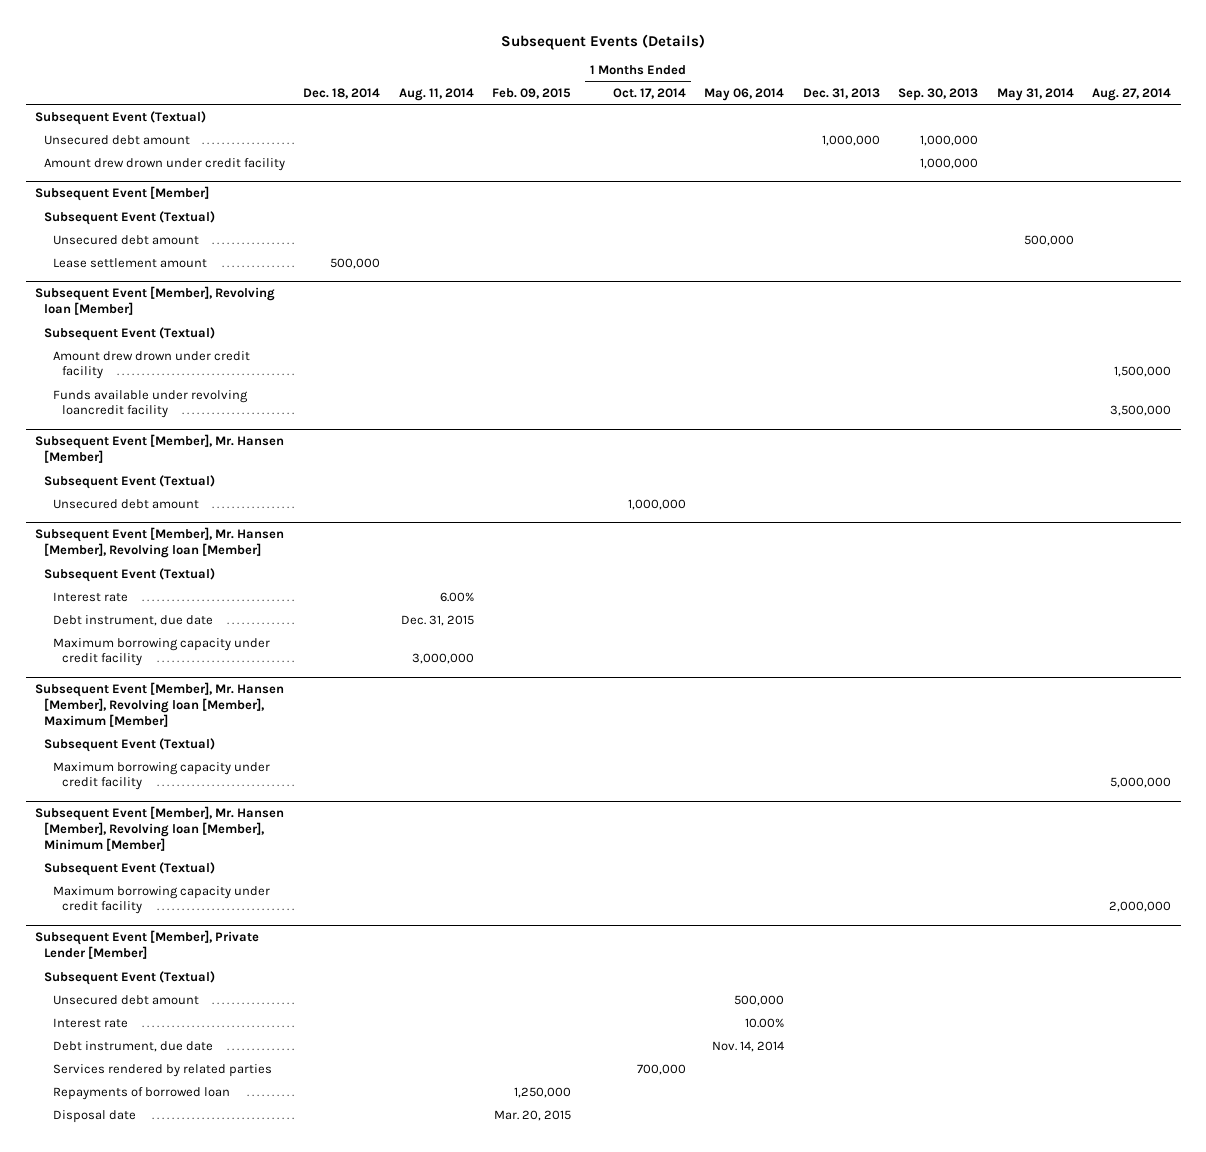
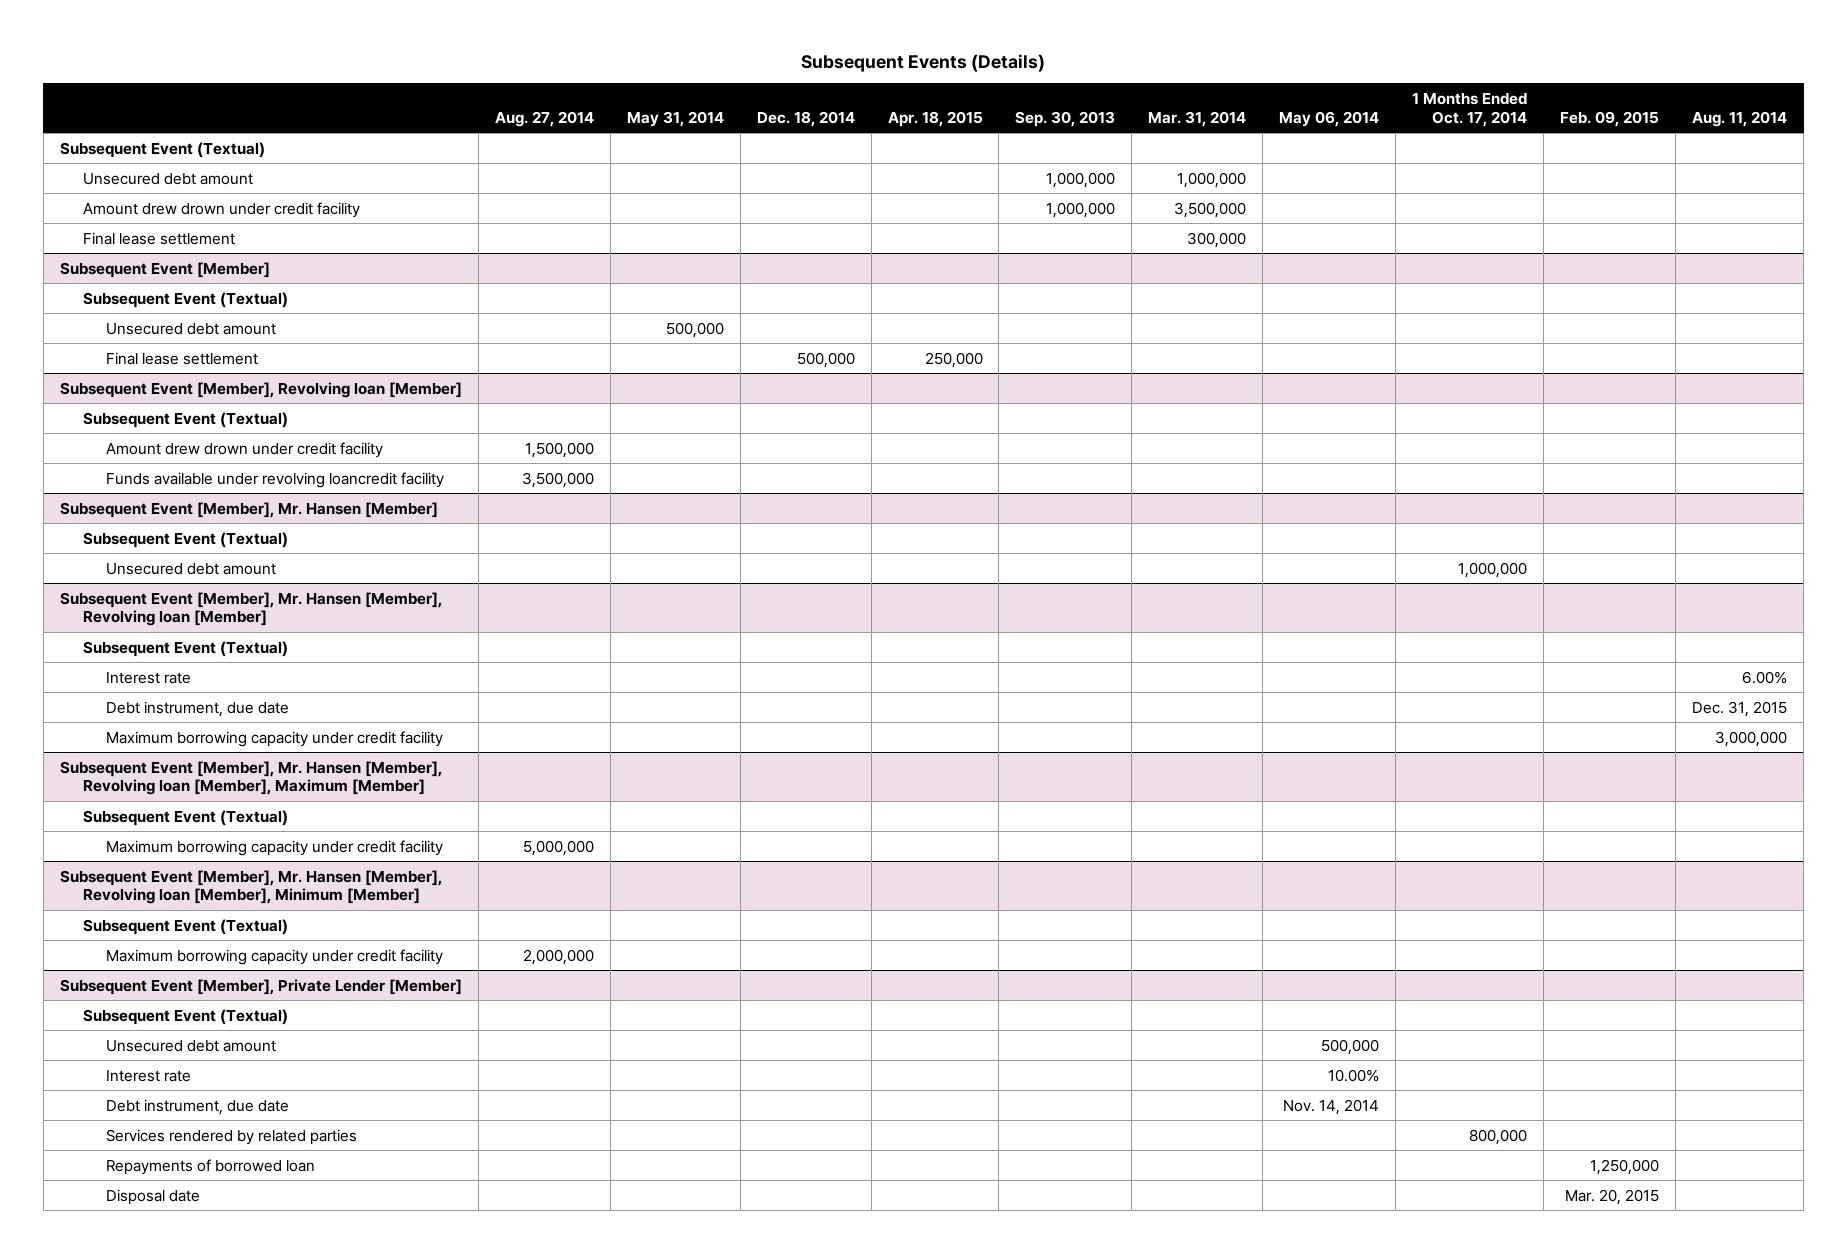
- | Dec. 18, 2014 | Aug. 11, 2014 | Feb. 09, 2015 | 1 Months Ended Oct. 17, 2014 | May 06, 2014 | Dec. 31, 2013 | Sep. 30, 2013 | May 31, 2014 | Aug. 27, 2014
+ | Aug. 27, 2014 | May 31, 2014 | Dec. 18, 2014 | Apr. 18, 2015 | Sep. 30, 2013 | Mar. 31, 2014 | May 06, 2014 | 1 Months Ended Oct. 17, 2014 | Feb. 09, 2015 | Aug. 11, 2014
+ Final lease settlement | | | | | | 300,000 | | | |
@ Subsequent Event [Member]
- Lease settlement amount | 500,000 | | | | | | | |
+ Final lease settlement | | | 500,000 | 250,000 | | | | | |
@ Subsequent Event [Member], Private Lender [Member]
- Services rendered by related parties | | | | 700,000 | | | | |
+ Services rendered by related parties | | | | | | | | 800,000 | |

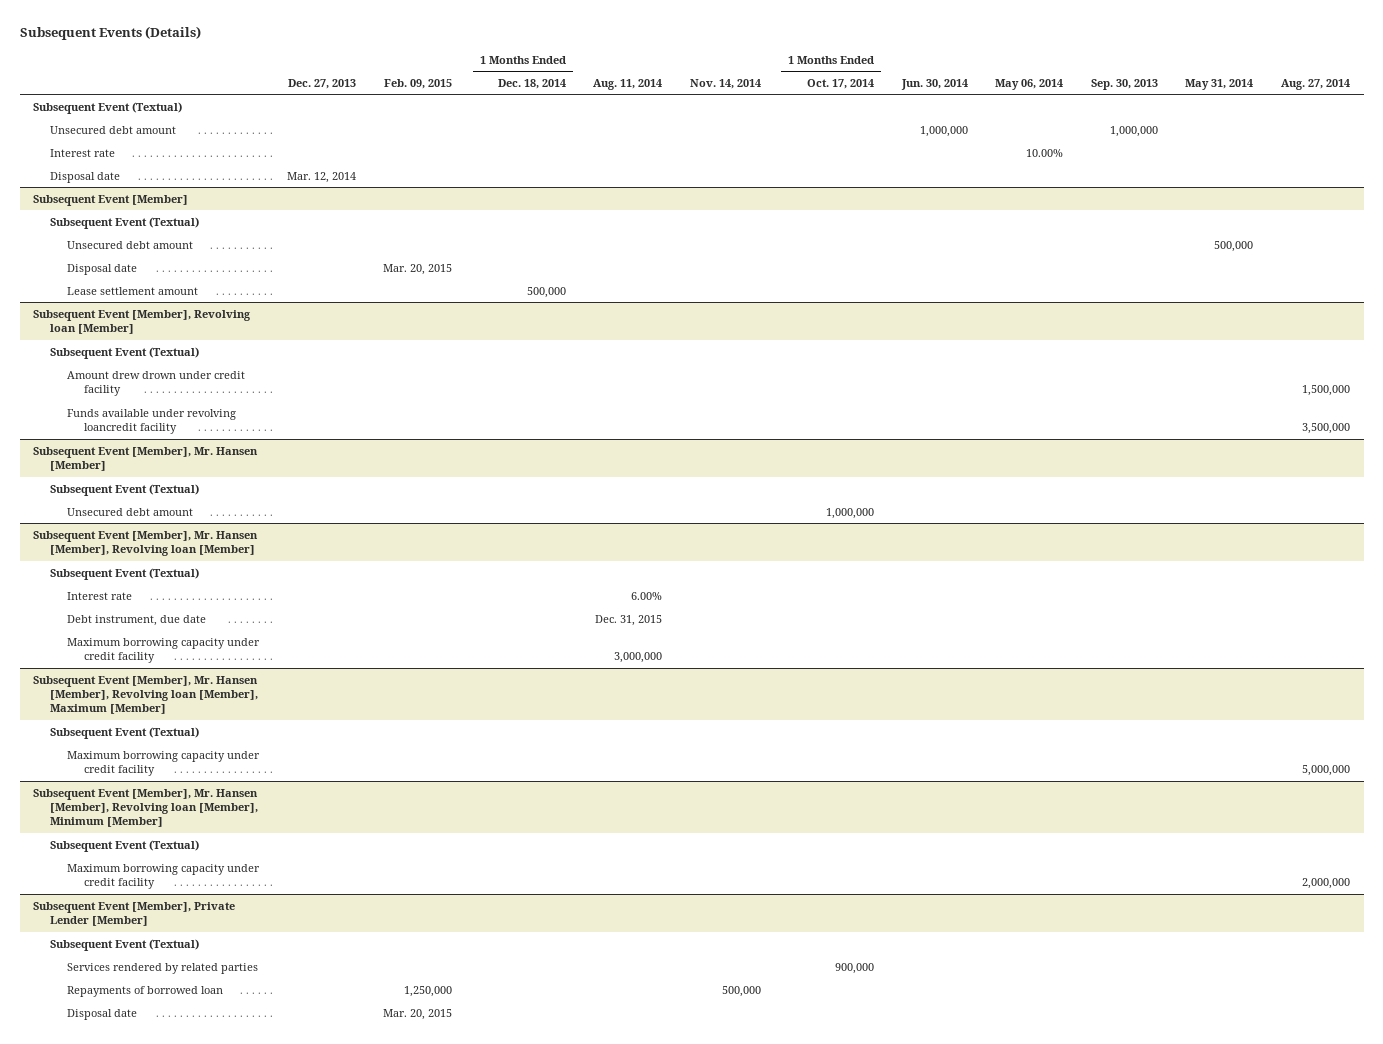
- | Aug. 27, 2014 | May 31, 2014 | Dec. 18, 2014 | Apr. 18, 2015 | Sep. 30, 2013 | Mar. 31, 2014 | May 06, 2014 | 1 Months Ended Oct. 17, 2014 | Feb. 09, 2015 | Aug. 11, 2014
+ | Dec. 27, 2013 | Feb. 09, 2015 | 1 Months Ended Dec. 18, 2014 | Aug. 11, 2014 | Nov. 14, 2014 | 1 Months Ended Oct. 17, 2014 | Jun. 30, 2014 | May 06, 2014 | Sep. 30, 2013 | May 31, 2014 | Aug. 27, 2014
- Amount drew drown under credit facility | | | | | 1,000,000 | 3,500,000 | | | |
- Final lease settlement | | | | | | 300,000 | | | |
+ Interest rate | | | | | | | | 10.00% | | |
+ Disposal date | Mar. 12, 2014 | | | | | | | | | |
@ Subsequent Event [Member]
- Final lease settlement | | | 500,000 | 250,000 | | | | | |
+ Disposal date | | Mar. 20, 2015 | | | | | | | | |
+ Lease settlement amount | | | 500,000 | | | | | | | |
@ Subsequent Event [Member], Private Lender [Member]
- Unsecured debt amount | | | | | | | 500,000 | | |
- Interest rate | | | | | | | 10.00% | | |
- Debt instrument, due date | | | | | | | Nov. 14, 2014 | | |
- Services rendered by related parties | | | | | | | | 800,000 | |
+ Services rendered by related parties | | | | | | 900,000 | | | | |

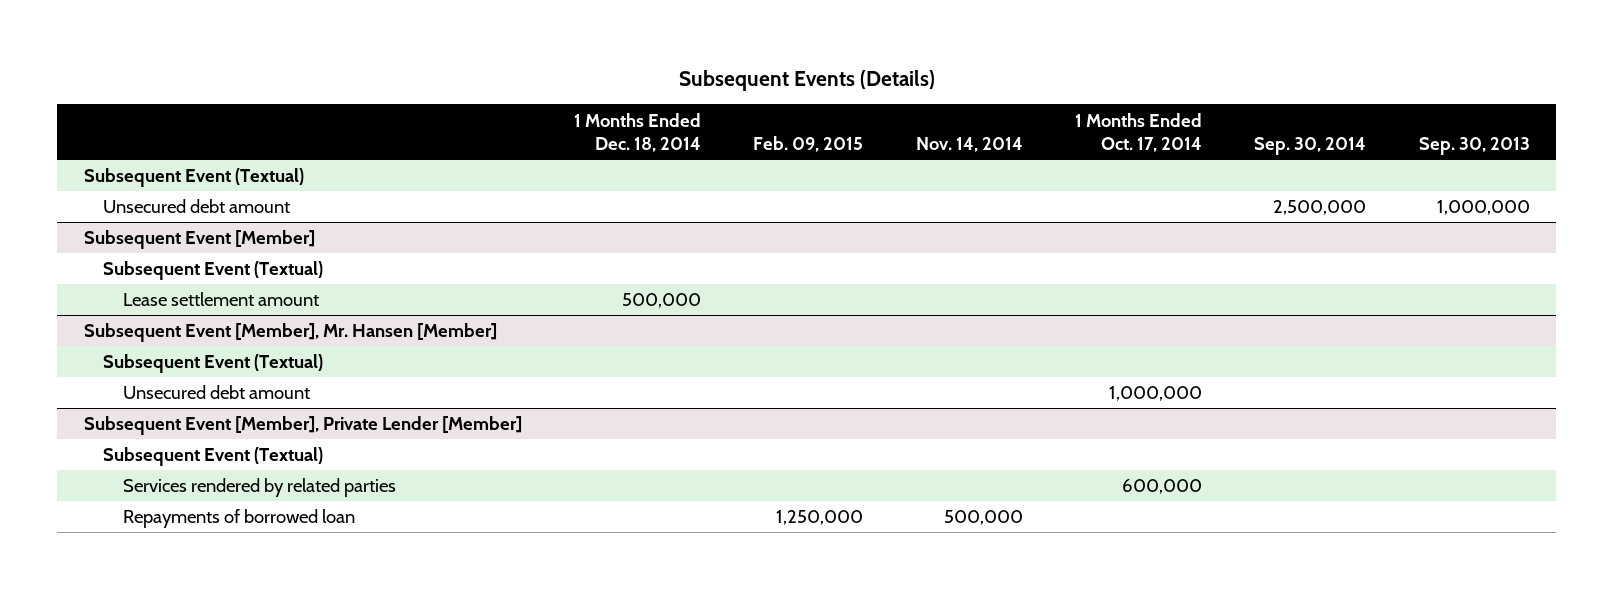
- | Dec. 27, 2013 | Feb. 09, 2015 | 1 Months Ended Dec. 18, 2014 | Aug. 11, 2014 | Nov. 14, 2014 | 1 Months Ended Oct. 17, 2014 | Jun. 30, 2014 | May 06, 2014 | Sep. 30, 2013 | May 31, 2014 | Aug. 27, 2014
+ | 1 Months Ended Dec. 18, 2014 | Feb. 09, 2015 | Nov. 14, 2014 | 1 Months Ended Oct. 17, 2014 | Sep. 30, 2014 | Sep. 30, 2013
- Interest rate | | | | | | | | 10.00% | | |
- Disposal date | Mar. 12, 2014 | | | | | | | | | |
@ Subsequent Event [Member]
- Unsecured debt amount | | | | | | | | | | 500,000 |
- Disposal date | | Mar. 20, 2015 | | | | | | | | |
- Subsequent Event [Member], Revolving loan [Member]
- Subsequent Event (Textual)
- Amount drew drown under credit facility | | | | | | | | | | | 1,500,000
- Funds available under revolving loancredit facility | | | | | | | | | | | 3,500,000
- Subsequent Event [Member], Mr. Hansen [Member], Revolving loan [Member]
- Subsequent Event (Textual)
- Interest rate | | | | 6.00% | | | | | | |
- Debt instrument, due date | | | | Dec. 31, 2015 | | | | | | |
- Maximum borrowing capacity under credit facility | | | | 3,000,000 | | | | | | |
- Subsequent Event [Member], Mr. Hansen [Member], Revolving loan [Member], Maximum [Member]
- Subsequent Event (Textual)
- Maximum borrowing capacity under credit facility | | | | | | | | | | | 5,000,000
- Subsequent Event [Member], Mr. Hansen [Member], Revolving loan [Member], Minimum [Member]
- Subsequent Event (Textual)
- Maximum borrowing capacity under credit facility | | | | | | | | | | | 2,000,000
@ Subsequent Event [Member], Private Lender [Member]
- Services rendered by related parties | | | | | | 900,000 | | | | |
+ Services rendered by related parties | | | | 600,000 | |
- Disposal date | | Mar. 20, 2015 | | | | | | | | |

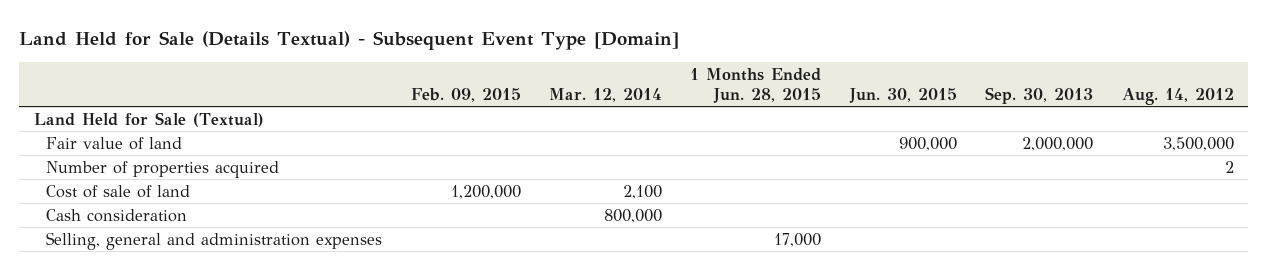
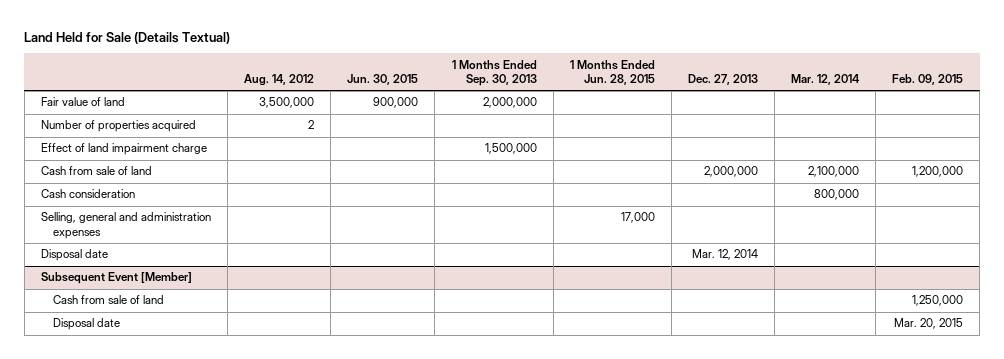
- Land Held for Sale (Details Textual) - Subsequent Event Type [Domain]
+ Land Held for Sale (Details Textual)
- | Feb. 09, 2015 | Mar. 12, 2014 | 1 Months Ended Jun. 28, 2015 | Jun. 30, 2015 | Sep. 30, 2013 | Aug. 14, 2012
+ | Aug. 14, 2012 | Jun. 30, 2015 | 1 Months Ended Sep. 30, 2013 | 1 Months Ended Jun. 28, 2015 | Dec. 27, 2013 | Mar. 12, 2014 | Feb. 09, 2015
- Land Held for Sale (Textual)
- Cost of sale of land | 1,200,000 | 2,100 | | | |
+ Effect of land impairment charge | | | 1,500,000 | | | |
+ Cash from sale of land | | | | | 2,000,000 | 2,100,000 | 1,200,000
+ Disposal date | | | | | Mar. 12, 2014 | |
+ Subsequent Event [Member]
+ Cash from sale of land | | | | | | | 1,250,000
+ Disposal date | | | | | | | Mar. 20, 2015

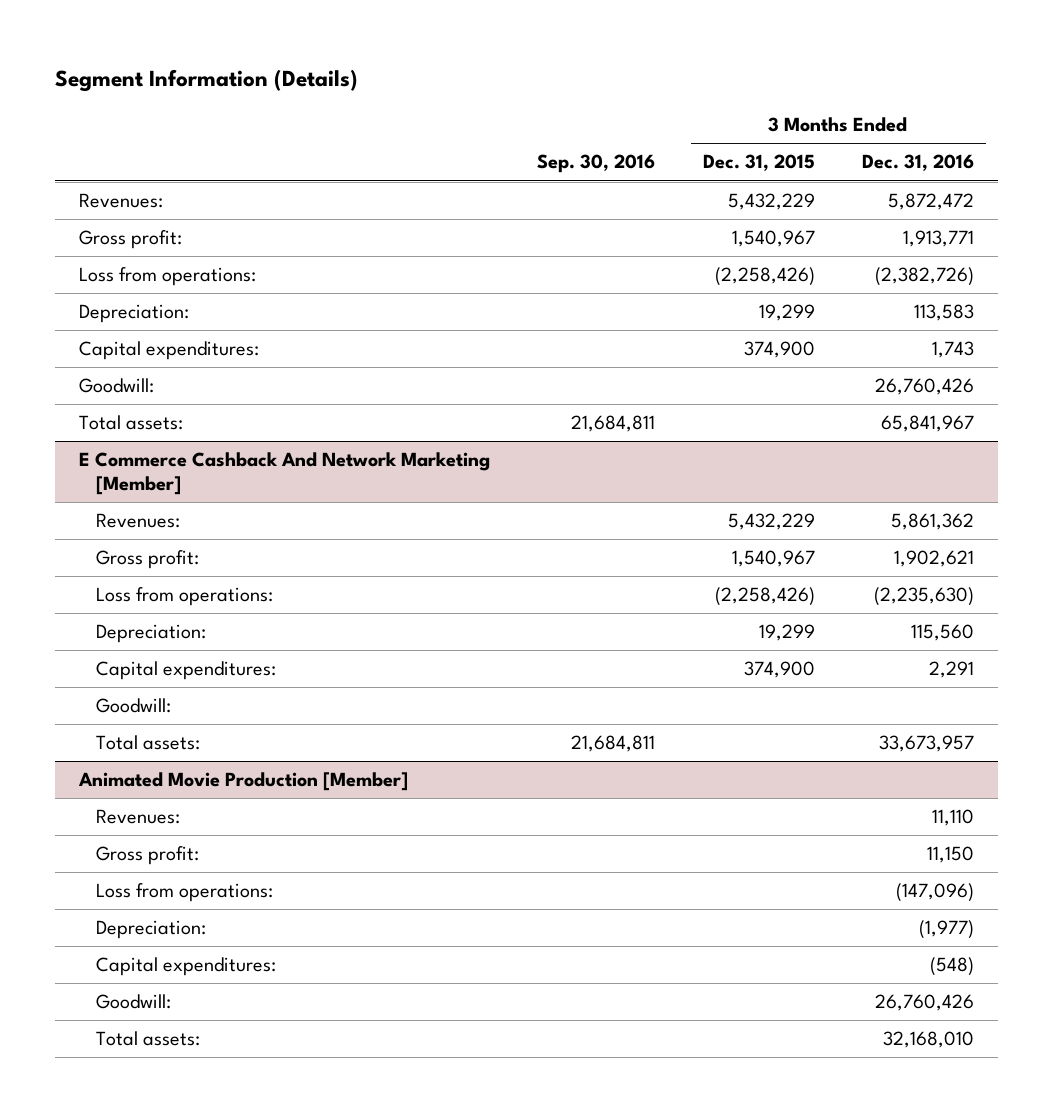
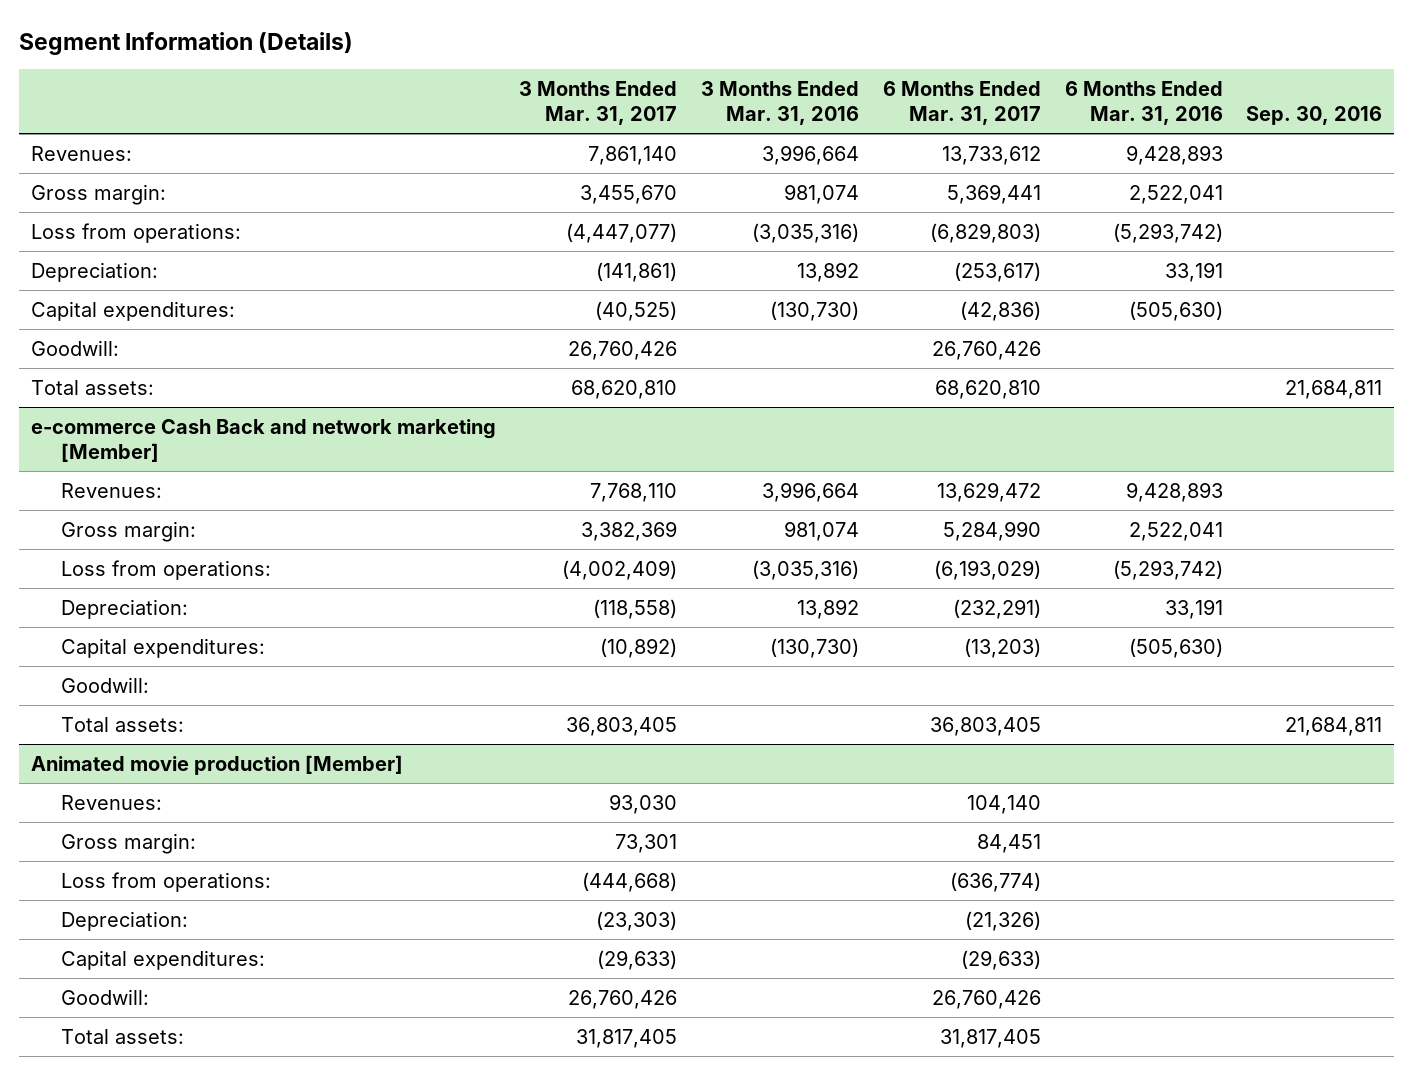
- | Sep. 30, 2016 | 3 Months Ended Dec. 31, 2015 | 3 Months Ended Dec. 31, 2016
+ | 3 Months Ended Mar. 31, 2017 | 3 Months Ended Mar. 31, 2016 | 6 Months Ended Mar. 31, 2017 | 6 Months Ended Mar. 31, 2016 | Sep. 30, 2016
- Gross profit: | | 1,540,967 | 1,913,771
+ Gross margin: | 3,455,670 | 981,074 | 5,369,441 | 2,522,041 |
- E Commerce Cashback And Network Marketing [Member]
+ e-commerce Cash Back and network marketing [Member]
- Gross profit: | | 1,540,967 | 1,902,621
+ Gross margin: | 3,382,369 | 981,074 | 5,284,990 | 2,522,041 |
- Animated Movie Production [Member]
+ Animated movie production [Member]
- Gross profit: | | | 11,150
+ Gross margin: | 73,301 | | 84,451 | |

